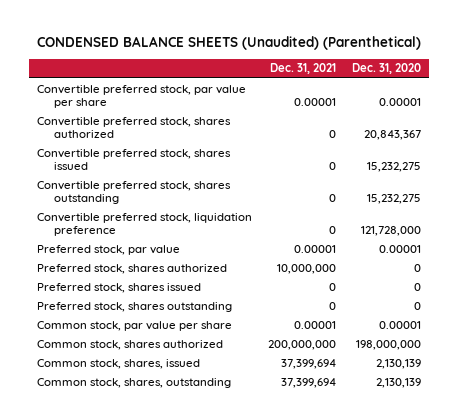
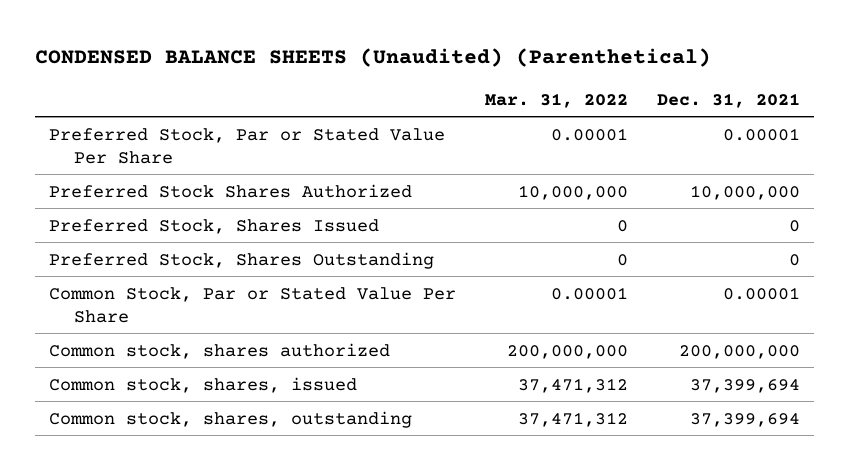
- | Dec. 31, 2021 | Dec. 31, 2020
+ | Mar. 31, 2022 | Dec. 31, 2021
- Convertible preferred stock, par value per share | 0.00001 | 0.00001
- Convertible preferred stock, shares authorized | 0 | 20,843,367
- Convertible preferred stock, shares issued | 0 | 15,232,275
- Convertible preferred stock, shares outstanding | 0 | 15,232,275
- Convertible preferred stock, liquidation preference | 0 | 121,728,000
- Preferred stock, par value | 0.00001 | 0.00001
- Preferred stock, shares authorized | 10,000,000 | 0
- Preferred stock, shares issued | 0 | 0
- Preferred stock, shares outstanding | 0 | 0
- Common stock, par value per share | 0.00001 | 0.00001
+ Preferred Stock, Par or Stated Value Per Share | 0.00001 | 0.00001
+ Preferred Stock Shares Authorized | 10,000,000 | 10,000,000
+ Preferred Stock, Shares Issued | 0 | 0
+ Preferred Stock, Shares Outstanding | 0 | 0
+ Common Stock, Par or Stated Value Per Share | 0.00001 | 0.00001

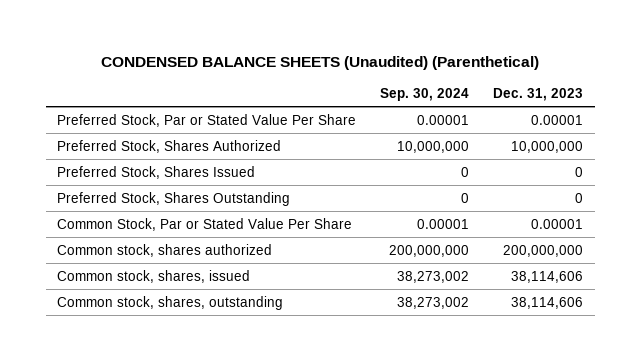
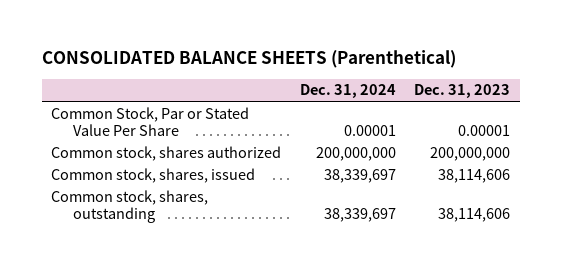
- CONDENSED BALANCE SHEETS (Unaudited) (Parenthetical)
+ CONSOLIDATED BALANCE SHEETS (Parenthetical)
- | Sep. 30, 2024 | Dec. 31, 2023
+ | Dec. 31, 2024 | Dec. 31, 2023
- Preferred Stock, Par or Stated Value Per Share | 0.00001 | 0.00001
- Preferred Stock, Shares Authorized | 10,000,000 | 10,000,000
- Preferred Stock, Shares Issued | 0 | 0
- Preferred Stock, Shares Outstanding | 0 | 0

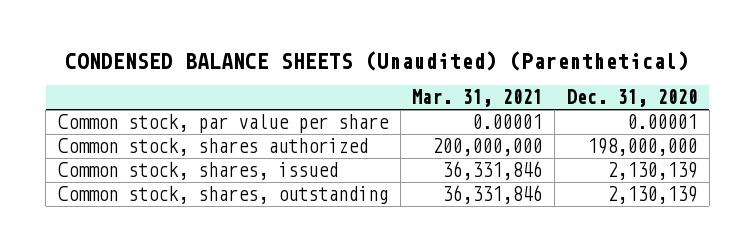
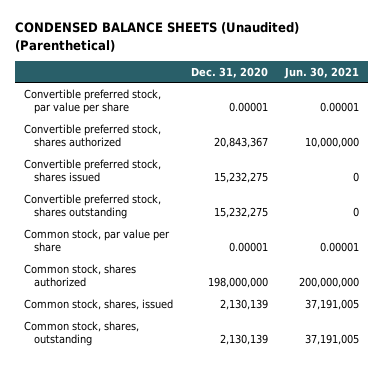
- | Mar. 31, 2021 | Dec. 31, 2020
+ | Dec. 31, 2020 | Jun. 30, 2021
+ Convertible preferred stock, par value per share | 0.00001 | 0.00001
+ Convertible preferred stock, shares authorized | 20,843,367 | 10,000,000
+ Convertible preferred stock, shares issued | 15,232,275 | 0
+ Convertible preferred stock, shares outstanding | 15,232,275 | 0

